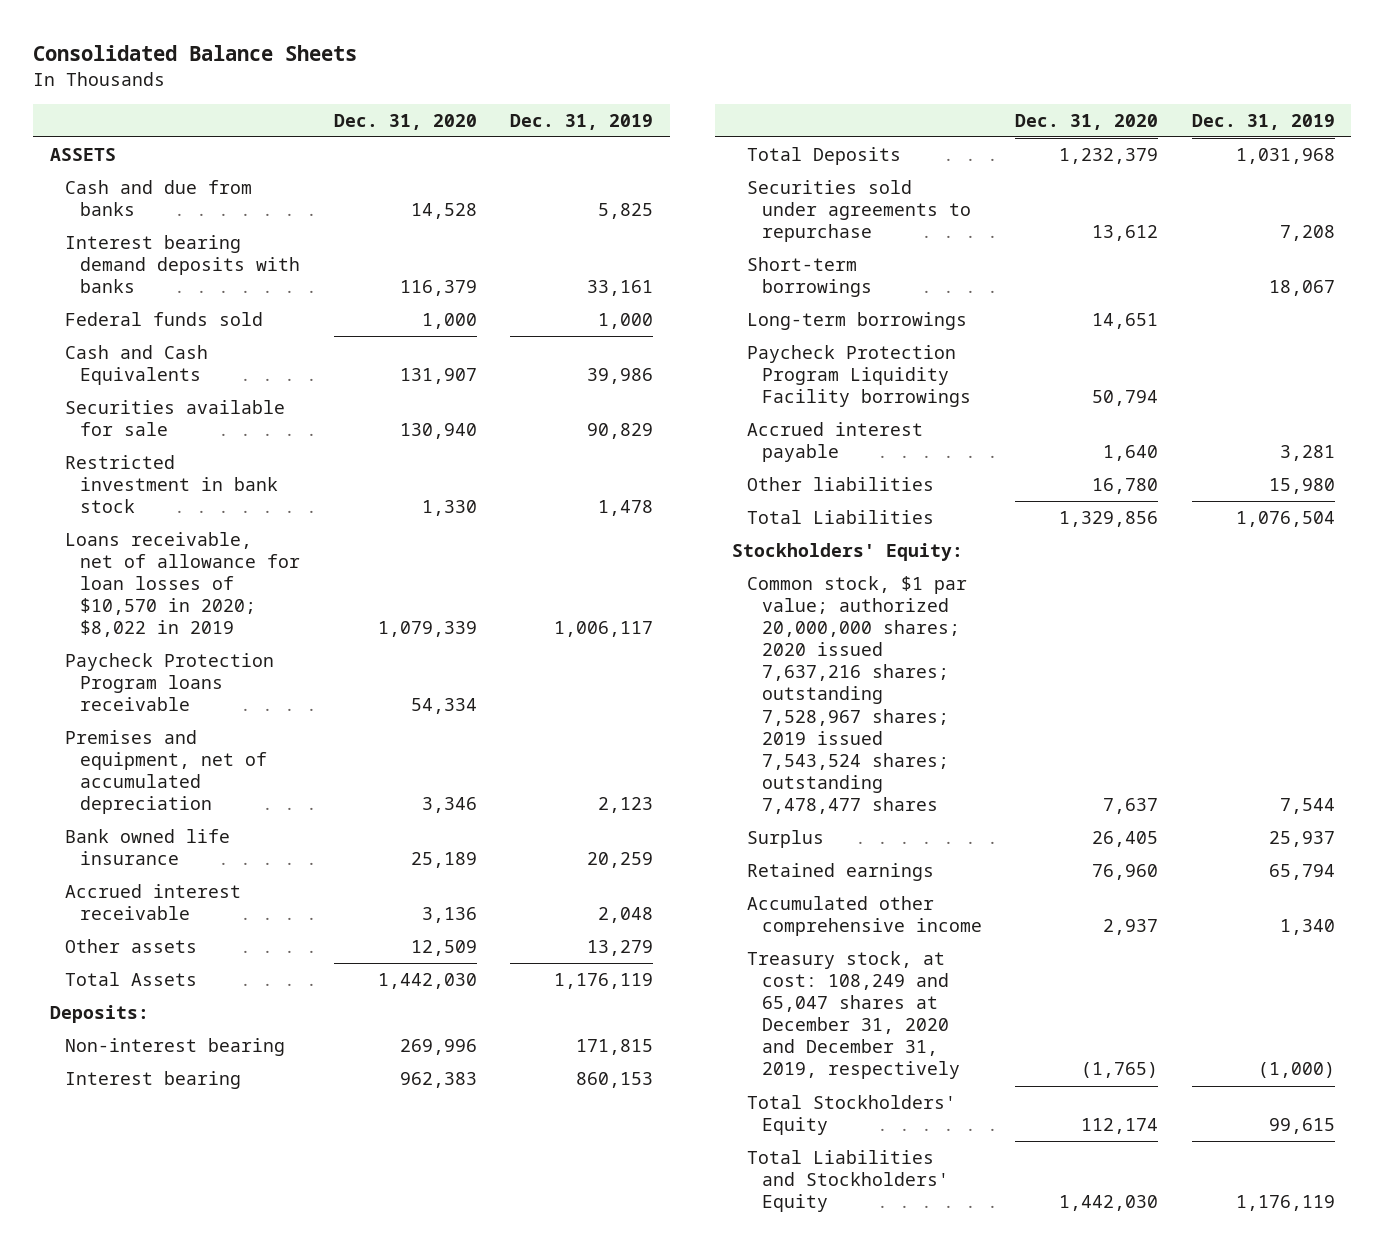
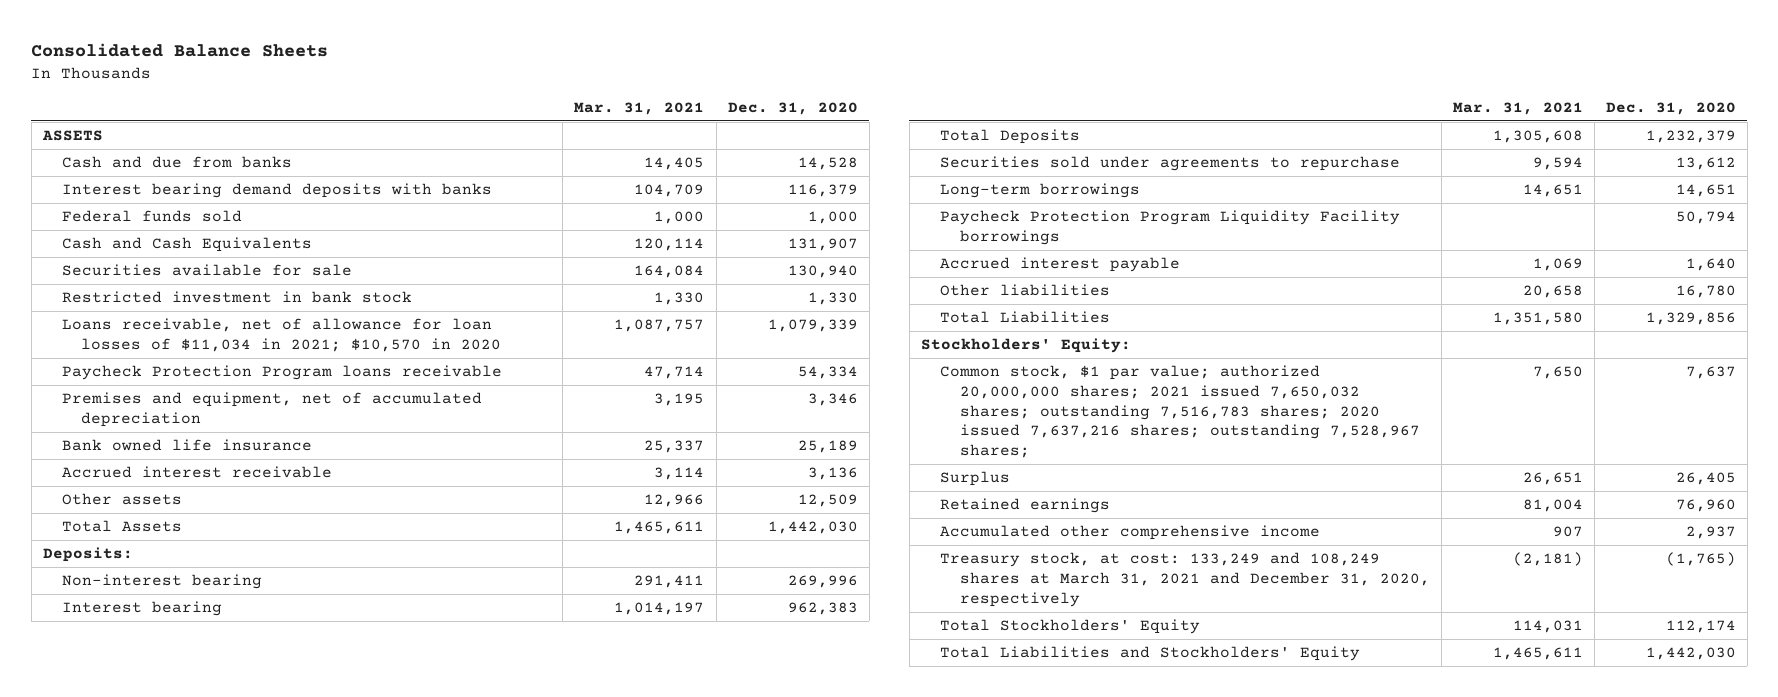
- | Dec. 31, 2020 | Dec. 31, 2019
+ | Mar. 31, 2021 | Dec. 31, 2020
- Loans receivable, net of allowance for loan losses of $10,570 in 2020; $8,022 in 2019 | 1,079,339 | 1,006,117
+ Loans receivable, net of allowance for loan losses of $11,034 in 2021; $10,570 in 2020 | 1,087,757 | 1,079,339
- Short-term borrowings | | 18,067
- Common stock, $1 par value; authorized 20,000,000 shares; 2020 issued 7,637,216 shares; outstanding 7,528,967 shares; 2019 issued 7,543,524 shares; outstanding 7,478,477 shares | 7,637 | 7,544
+ Common stock, $1 par value; authorized 20,000,000 shares; 2021 issued 7,650,032 shares; outstanding 7,516,783 shares; 2020 issued 7,637,216 shares; outstanding 7,528,967 shares; | 7,650 | 7,637
- Treasury stock, at cost: 108,249 and 65,047 shares at December 31, 2020 and December 31, 2019, respectively | (1,765) | (1,000)
+ Treasury stock, at cost: 133,249 and 108,249 shares at March 31, 2021 and December 31, 2020, respectively | (2,181) | (1,765)

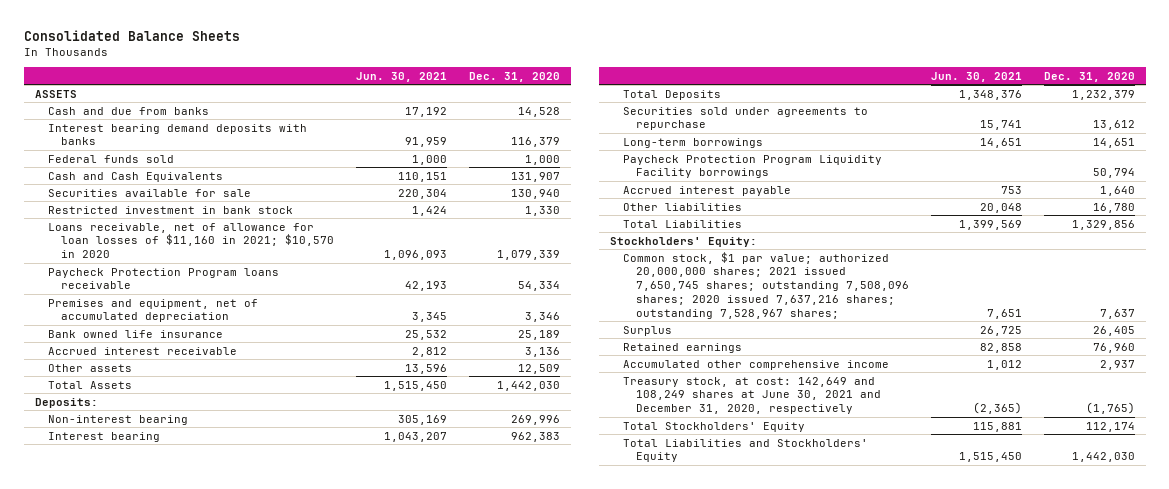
- | Mar. 31, 2021 | Dec. 31, 2020
+ | Jun. 30, 2021 | Dec. 31, 2020
- Loans receivable, net of allowance for loan losses of $11,034 in 2021; $10,570 in 2020 | 1,087,757 | 1,079,339
+ Loans receivable, net of allowance for loan losses of $11,160 in 2021; $10,570 in 2020 | 1,096,093 | 1,079,339
- Common stock, $1 par value; authorized 20,000,000 shares; 2021 issued 7,650,032 shares; outstanding 7,516,783 shares; 2020 issued 7,637,216 shares; outstanding 7,528,967 shares; | 7,650 | 7,637
+ Common stock, $1 par value; authorized 20,000,000 shares; 2021 issued 7,650,745 shares; outstanding 7,508,096 shares; 2020 issued 7,637,216 shares; outstanding 7,528,967 shares; | 7,651 | 7,637
- Treasury stock, at cost: 133,249 and 108,249 shares at March 31, 2021 and December 31, 2020, respectively | (2,181) | (1,765)
+ Treasury stock, at cost: 142,649 and 108,249 shares at June 30, 2021 and December 31, 2020, respectively | (2,365) | (1,765)

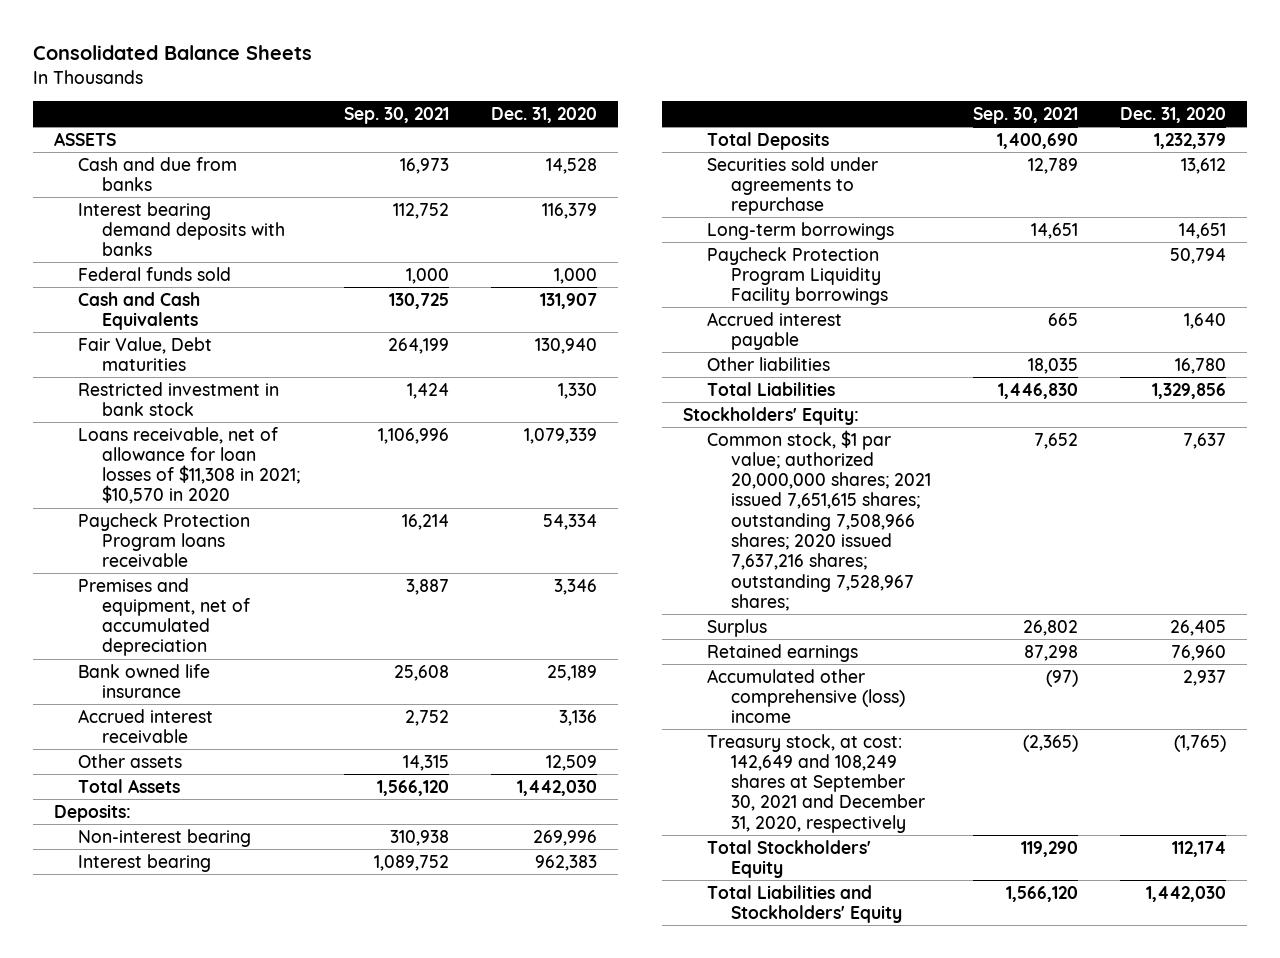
- | Jun. 30, 2021 | Dec. 31, 2020
+ | Sep. 30, 2021 | Dec. 31, 2020
- Securities available for sale | 220,304 | 130,940
+ Fair Value, Debt maturities | 264,199 | 130,940
- Loans receivable, net of allowance for loan losses of $11,160 in 2021; $10,570 in 2020 | 1,096,093 | 1,079,339
+ Loans receivable, net of allowance for loan losses of $11,308 in 2021; $10,570 in 2020 | 1,106,996 | 1,079,339
- Common stock, $1 par value; authorized 20,000,000 shares; 2021 issued 7,650,745 shares; outstanding 7,508,096 shares; 2020 issued 7,637,216 shares; outstanding 7,528,967 shares; | 7,651 | 7,637
+ Common stock, $1 par value; authorized 20,000,000 shares; 2021 issued 7,651,615 shares; outstanding 7,508,966 shares; 2020 issued 7,637,216 shares; outstanding 7,528,967 shares; | 7,652 | 7,637
- Accumulated other comprehensive income | 1,012 | 2,937
- Treasury stock, at cost: 142,649 and 108,249 shares at June 30, 2021 and December 31, 2020, respectively | (2,365) | (1,765)
+ Accumulated other comprehensive (loss) income | (97) | 2,937
+ Treasury stock, at cost: 142,649 and 108,249 shares at September 30, 2021 and December 31, 2020, respectively | (2,365) | (1,765)

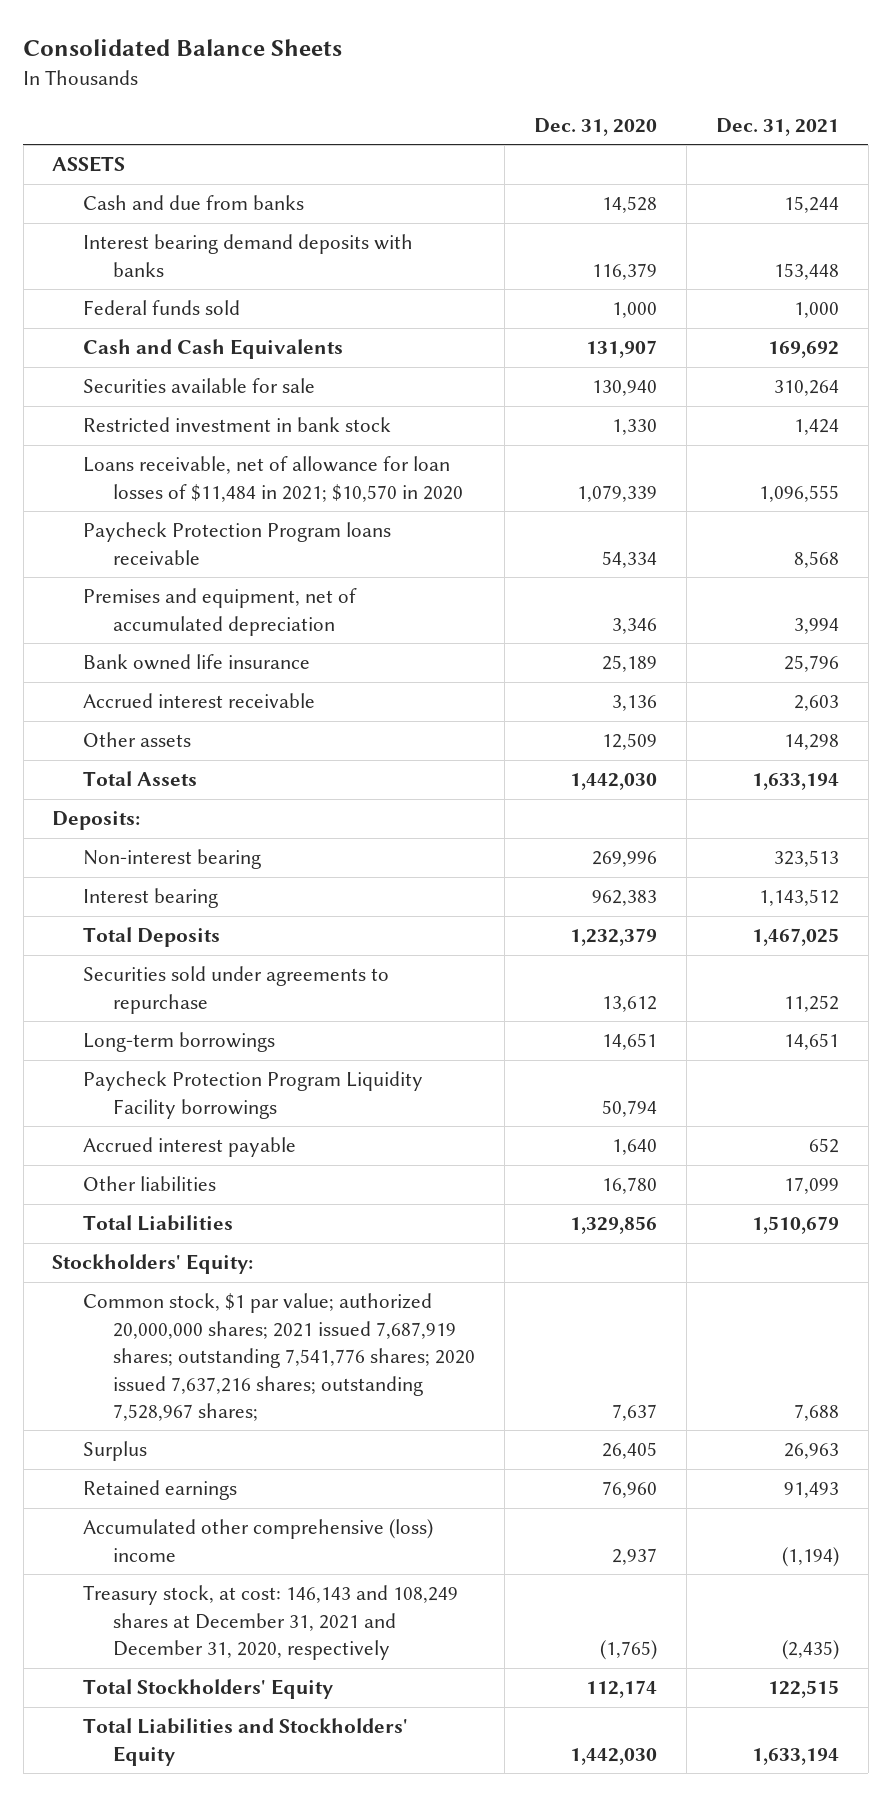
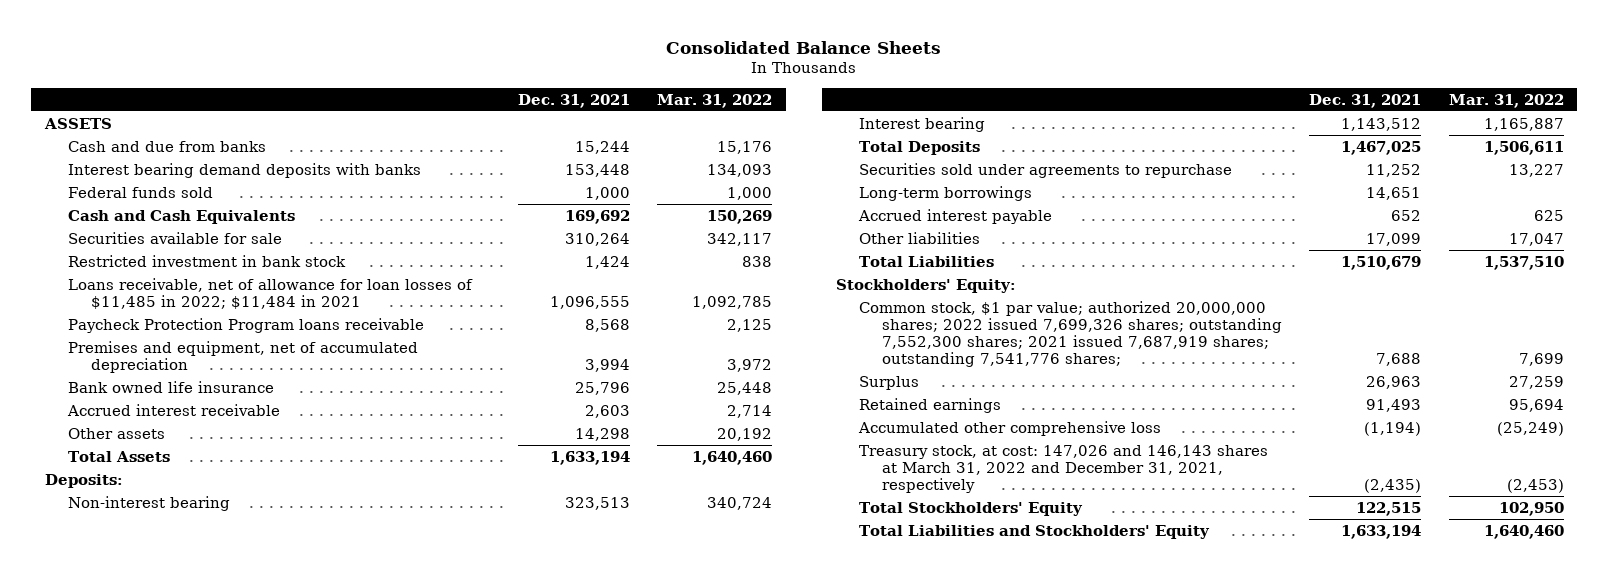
- | Dec. 31, 2020 | Dec. 31, 2021
+ | Dec. 31, 2021 | Mar. 31, 2022
- Loans receivable, net of allowance for loan losses of $11,484 in 2021; $10,570 in 2020 | 1,079,339 | 1,096,555
+ Loans receivable, net of allowance for loan losses of $11,485 in 2022; $11,484 in 2021 | 1,096,555 | 1,092,785
- Paycheck Protection Program Liquidity Facility borrowings | 50,794 |
- Common stock, $1 par value; authorized 20,000,000 shares; 2021 issued 7,687,919 shares; outstanding 7,541,776 shares; 2020 issued 7,637,216 shares; outstanding 7,528,967 shares; | 7,637 | 7,688
+ Common stock, $1 par value; authorized 20,000,000 shares; 2022 issued 7,699,326 shares; outstanding 7,552,300 shares; 2021 issued 7,687,919 shares; outstanding 7,541,776 shares; | 7,688 | 7,699
- Accumulated other comprehensive (loss) income | 2,937 | (1,194)
- Treasury stock, at cost: 146,143 and 108,249 shares at December 31, 2021 and December 31, 2020, respectively | (1,765) | (2,435)
+ Accumulated other comprehensive loss | (1,194) | (25,249)
+ Treasury stock, at cost: 147,026 and 146,143 shares at March 31, 2022 and December 31, 2021, respectively | (2,435) | (2,453)

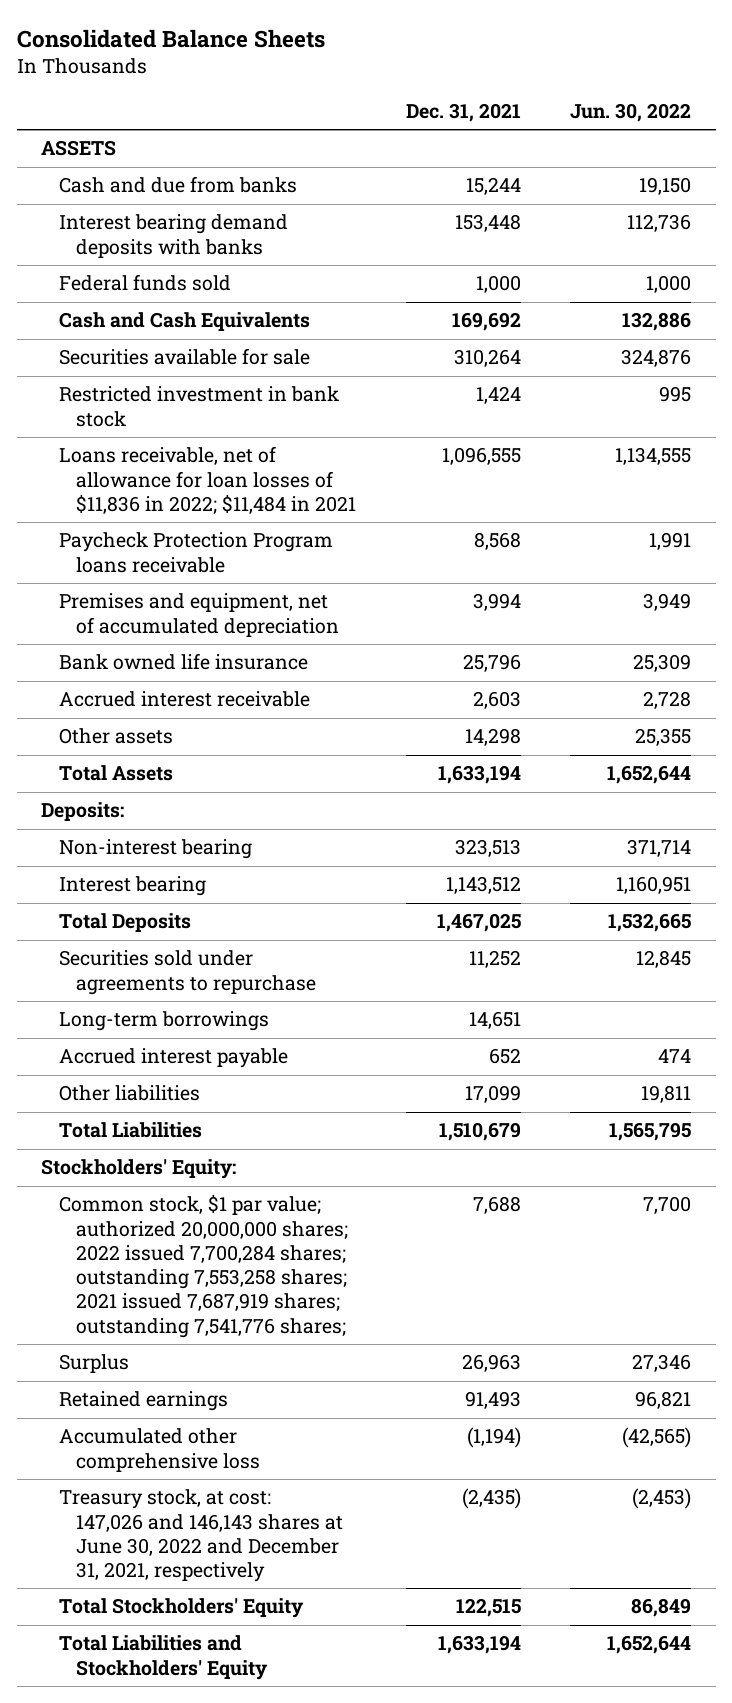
- | Dec. 31, 2021 | Mar. 31, 2022
+ | Dec. 31, 2021 | Jun. 30, 2022
- Loans receivable, net of allowance for loan losses of $11,485 in 2022; $11,484 in 2021 | 1,096,555 | 1,092,785
+ Loans receivable, net of allowance for loan losses of $11,836 in 2022; $11,484 in 2021 | 1,096,555 | 1,134,555
- Common stock, $1 par value; authorized 20,000,000 shares; 2022 issued 7,699,326 shares; outstanding 7,552,300 shares; 2021 issued 7,687,919 shares; outstanding 7,541,776 shares; | 7,688 | 7,699
+ Common stock, $1 par value; authorized 20,000,000 shares; 2022 issued 7,700,284 shares; outstanding 7,553,258 shares; 2021 issued 7,687,919 shares; outstanding 7,541,776 shares; | 7,688 | 7,700
- Treasury stock, at cost: 147,026 and 146,143 shares at March 31, 2022 and December 31, 2021, respectively | (2,435) | (2,453)
+ Treasury stock, at cost: 147,026 and 146,143 shares at June 30, 2022 and December 31, 2021, respectively | (2,435) | (2,453)

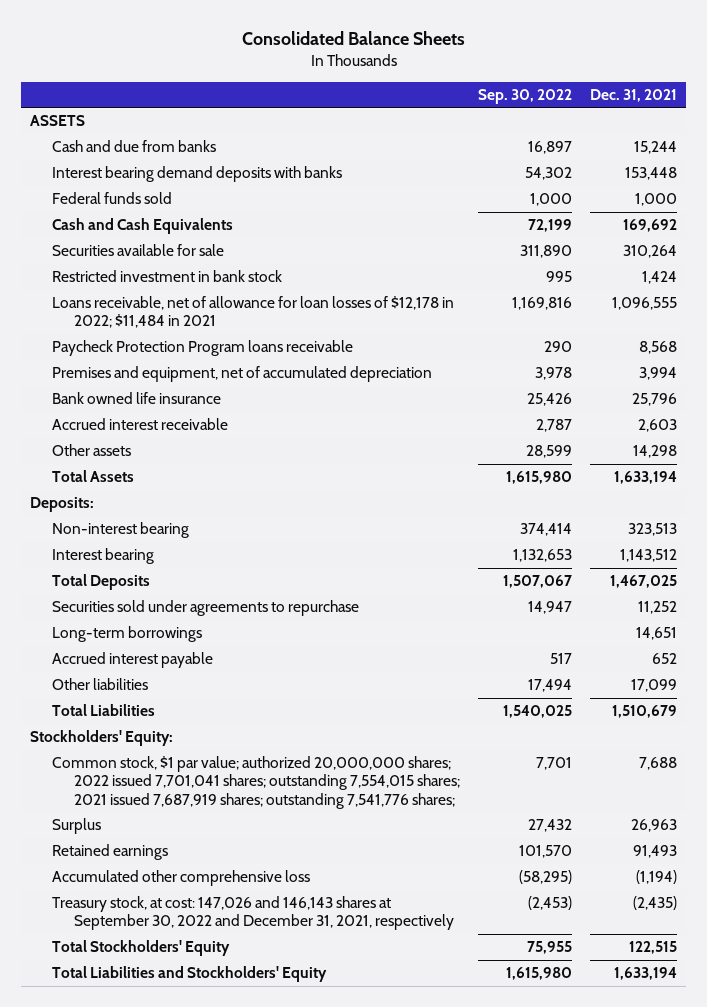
- | Dec. 31, 2021 | Jun. 30, 2022
+ | Sep. 30, 2022 | Dec. 31, 2021
- Loans receivable, net of allowance for loan losses of $11,836 in 2022; $11,484 in 2021 | 1,096,555 | 1,134,555
+ Loans receivable, net of allowance for loan losses of $12,178 in 2022; $11,484 in 2021 | 1,169,816 | 1,096,555
- Common stock, $1 par value; authorized 20,000,000 shares; 2022 issued 7,700,284 shares; outstanding 7,553,258 shares; 2021 issued 7,687,919 shares; outstanding 7,541,776 shares; | 7,688 | 7,700
+ Common stock, $1 par value; authorized 20,000,000 shares; 2022 issued 7,701,041 shares; outstanding 7,554,015 shares; 2021 issued 7,687,919 shares; outstanding 7,541,776 shares; | 7,701 | 7,688
- Treasury stock, at cost: 147,026 and 146,143 shares at June 30, 2022 and December 31, 2021, respectively | (2,435) | (2,453)
+ Treasury stock, at cost: 147,026 and 146,143 shares at September 30, 2022 and December 31, 2021, respectively | (2,453) | (2,435)

